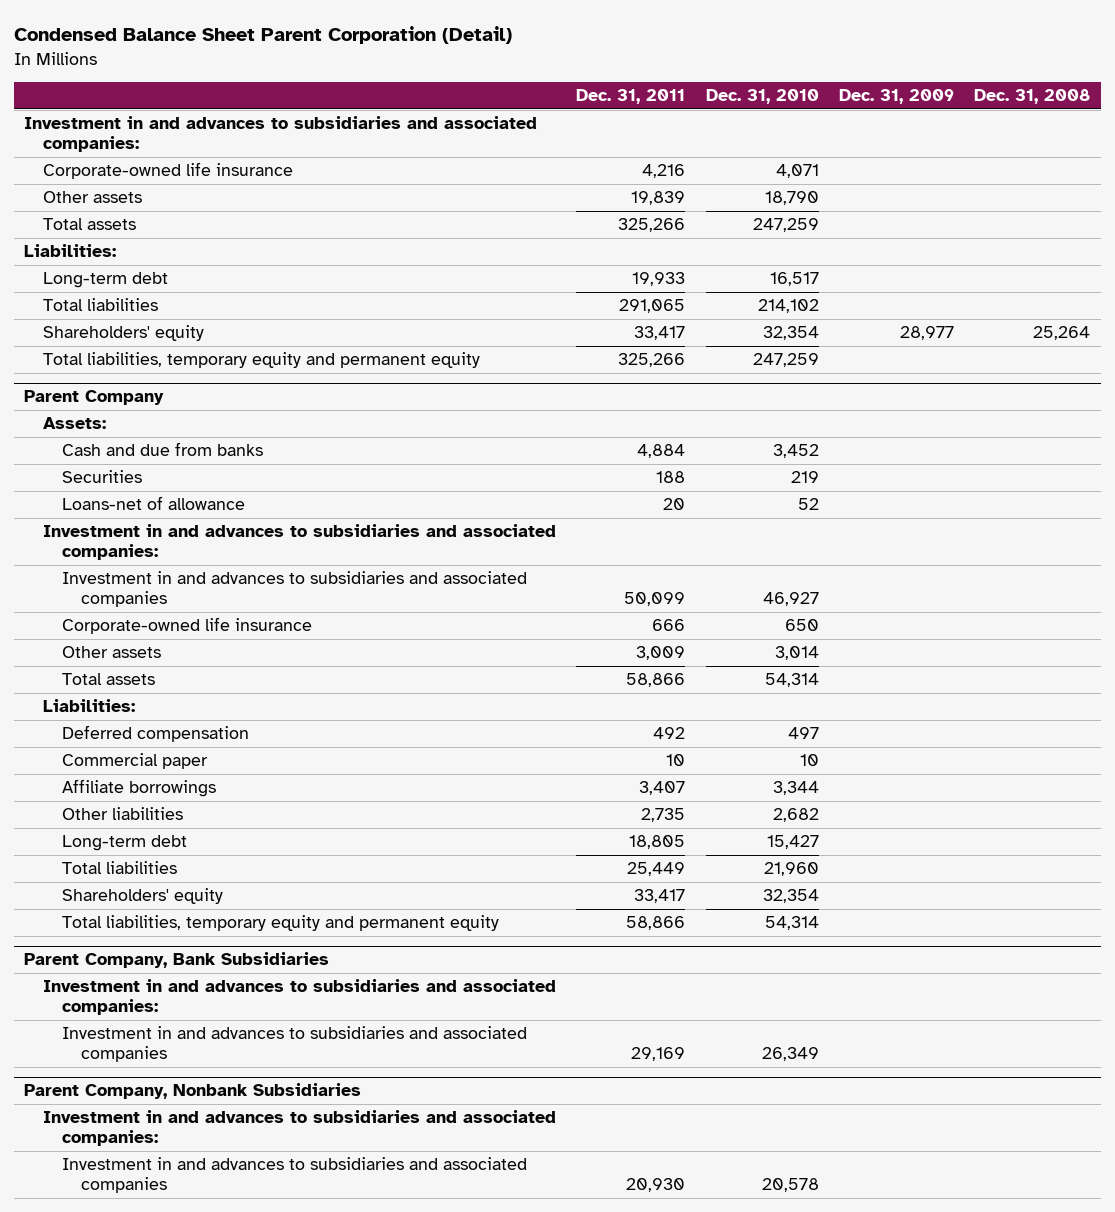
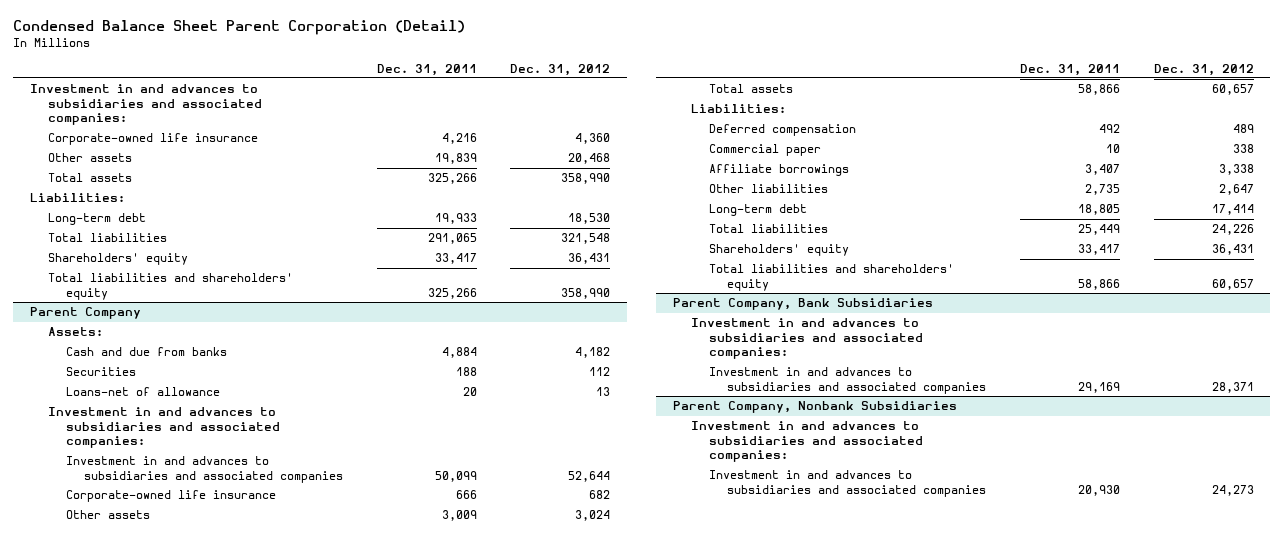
- | Dec. 31, 2011 | Dec. 31, 2010 | Dec. 31, 2009 | Dec. 31, 2008
+ | Dec. 31, 2011 | Dec. 31, 2012
- Total liabilities, temporary equity and permanent equity | 325,266 | 247,259 | |
+ Total liabilities and shareholders' equity | 325,266 | 358,990
@ Parent Company
- Total liabilities, temporary equity and permanent equity | 58,866 | 54,314 | |
+ Total liabilities and shareholders' equity | 58,866 | 60,657

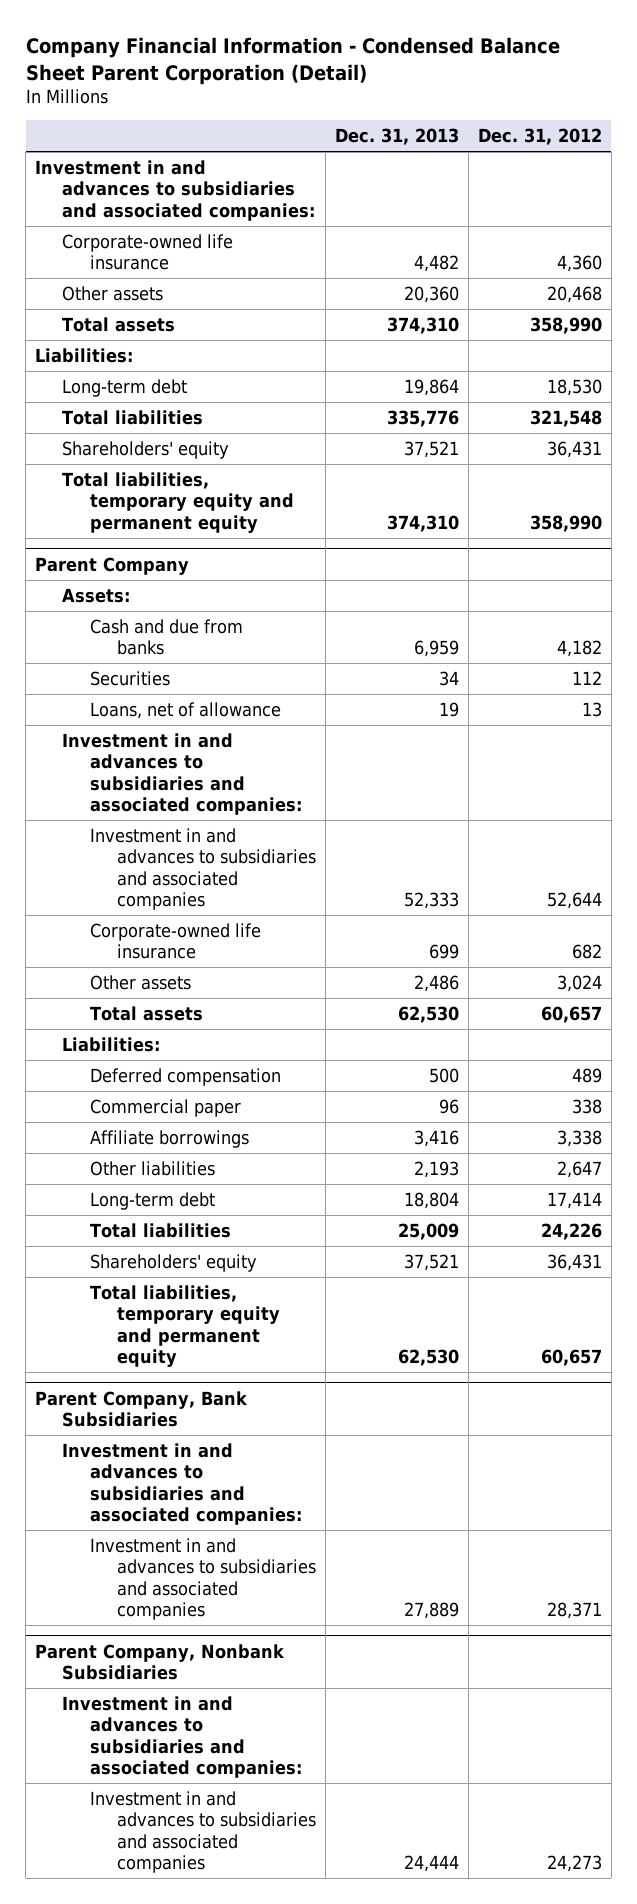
- Condensed Balance Sheet Parent Corporation (Detail)
+ Company Financial Information - Condensed Balance Sheet Parent Corporation (Detail)
- | Dec. 31, 2011 | Dec. 31, 2012
+ | Dec. 31, 2013 | Dec. 31, 2012
- Total liabilities and shareholders' equity | 325,266 | 358,990
+ Total liabilities, temporary equity and permanent equity | 374,310 | 358,990
@ Parent Company
- Loans-net of allowance | 20 | 13
+ Loans, net of allowance | 19 | 13
- Total liabilities and shareholders' equity | 58,866 | 60,657
+ Total liabilities, temporary equity and permanent equity | 62,530 | 60,657

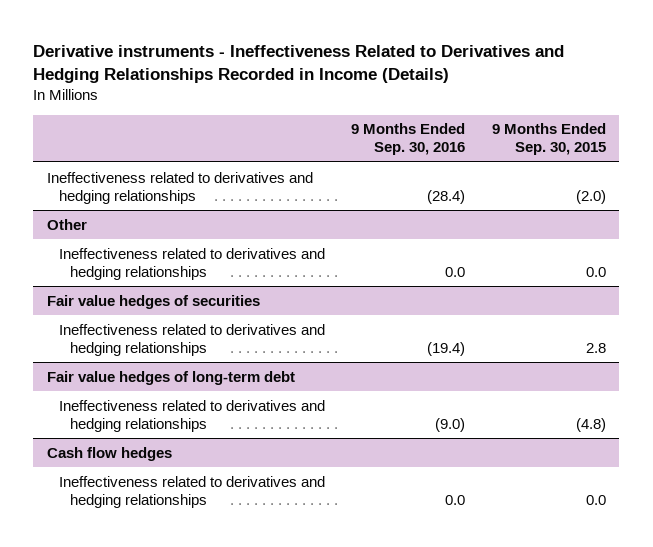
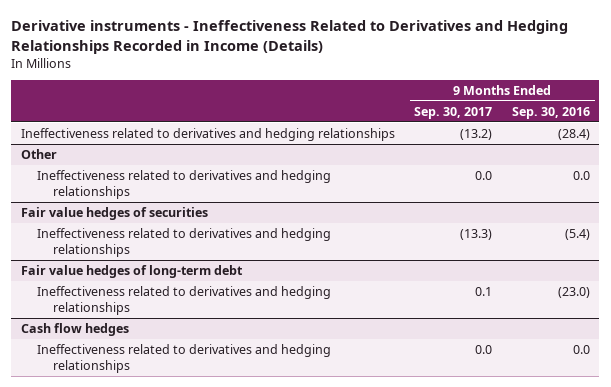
- | 9 Months Ended Sep. 30, 2016 | 9 Months Ended Sep. 30, 2015
+ | 9 Months Ended Sep. 30, 2017 | 9 Months Ended Sep. 30, 2016
@ Fair value hedges of securities
- Ineffectiveness related to derivatives and hedging relationships | (19.4) | 2.8
+ Ineffectiveness related to derivatives and hedging relationships | (13.3) | (5.4)
@ Fair value hedges of long-term debt
- Ineffectiveness related to derivatives and hedging relationships | (9.0) | (4.8)
+ Ineffectiveness related to derivatives and hedging relationships | 0.1 | (23.0)

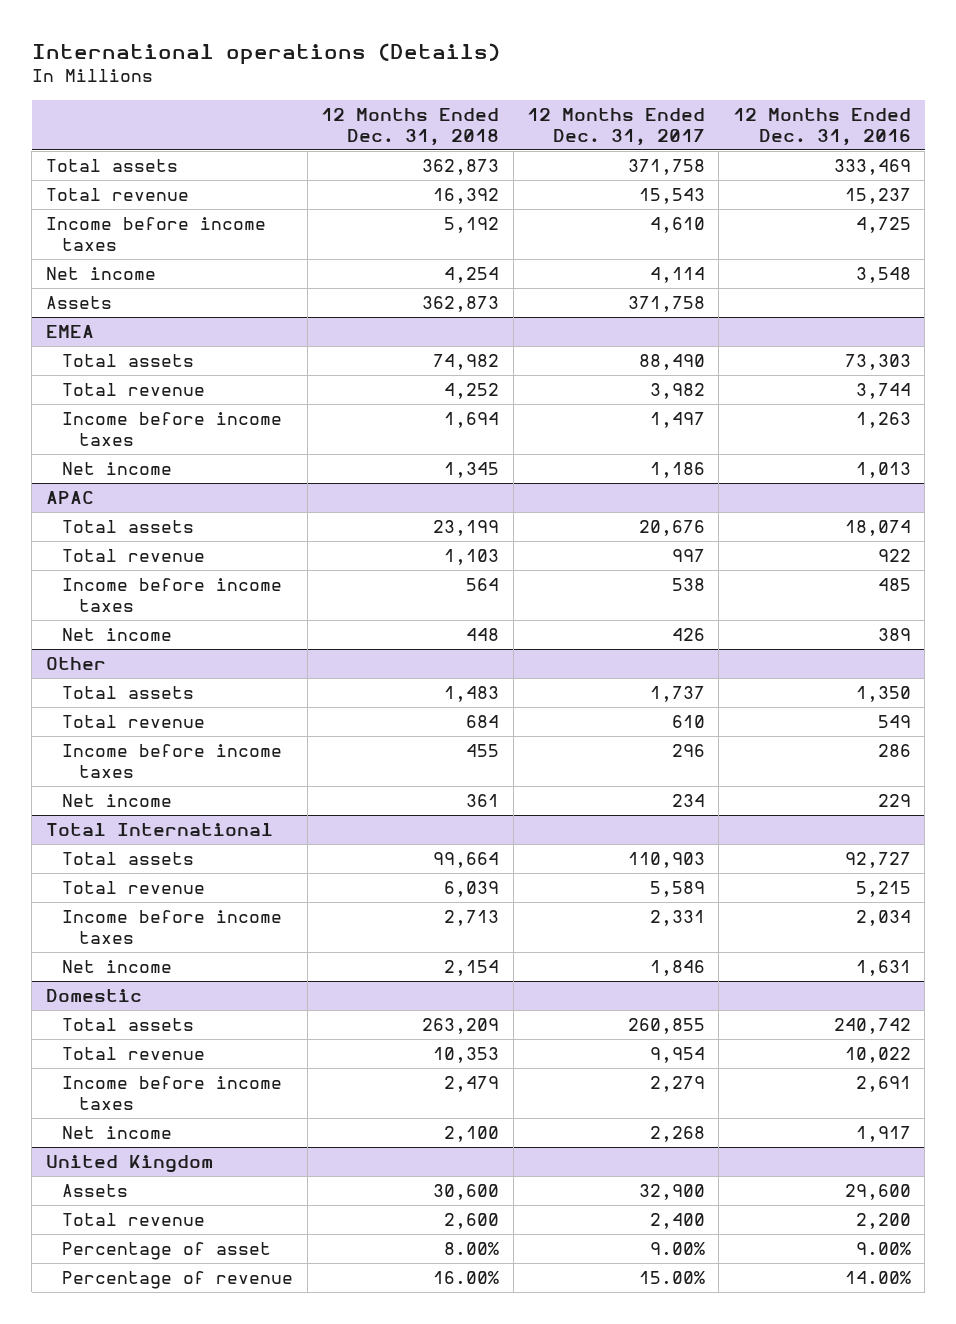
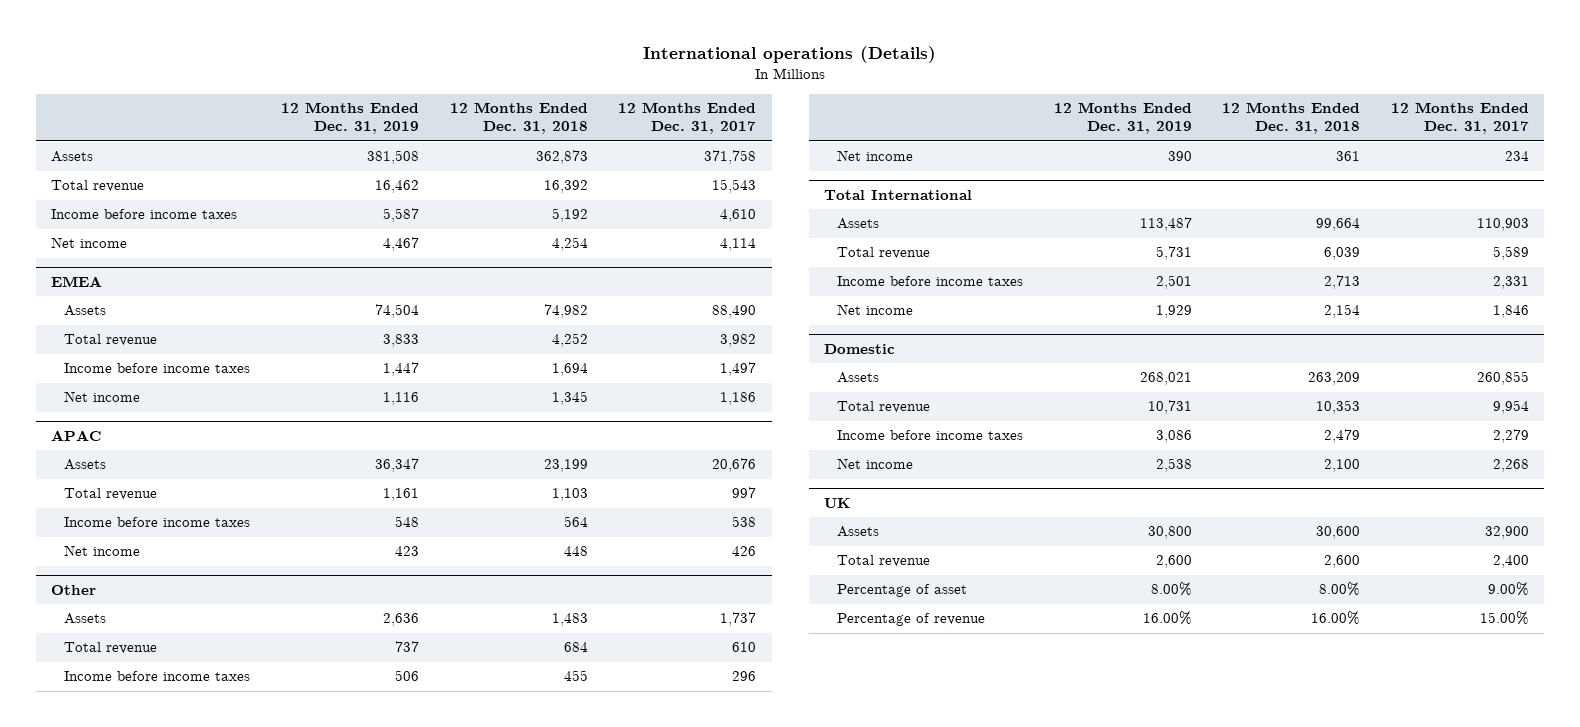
- | 12 Months Ended Dec. 31, 2018 | 12 Months Ended Dec. 31, 2017 | 12 Months Ended Dec. 31, 2016
+ | 12 Months Ended Dec. 31, 2019 | 12 Months Ended Dec. 31, 2018 | 12 Months Ended Dec. 31, 2017
- Total assets | 362,873 | 371,758 | 333,469
moved up: Assets | 381,508 | 362,873 | 371,758
@ EMEA
- Total assets | 74,982 | 88,490 | 73,303
+ Assets | 74,504 | 74,982 | 88,490
@ APAC
- Total assets | 23,199 | 20,676 | 18,074
+ Assets | 36,347 | 23,199 | 20,676
@ Other
- Total assets | 1,483 | 1,737 | 1,350
+ Assets | 2,636 | 1,483 | 1,737
@ Total International
- Total assets | 99,664 | 110,903 | 92,727
+ Assets | 113,487 | 99,664 | 110,903
@ Domestic
- Total assets | 263,209 | 260,855 | 240,742
+ Assets | 268,021 | 263,209 | 260,855
- United Kingdom
+ UK

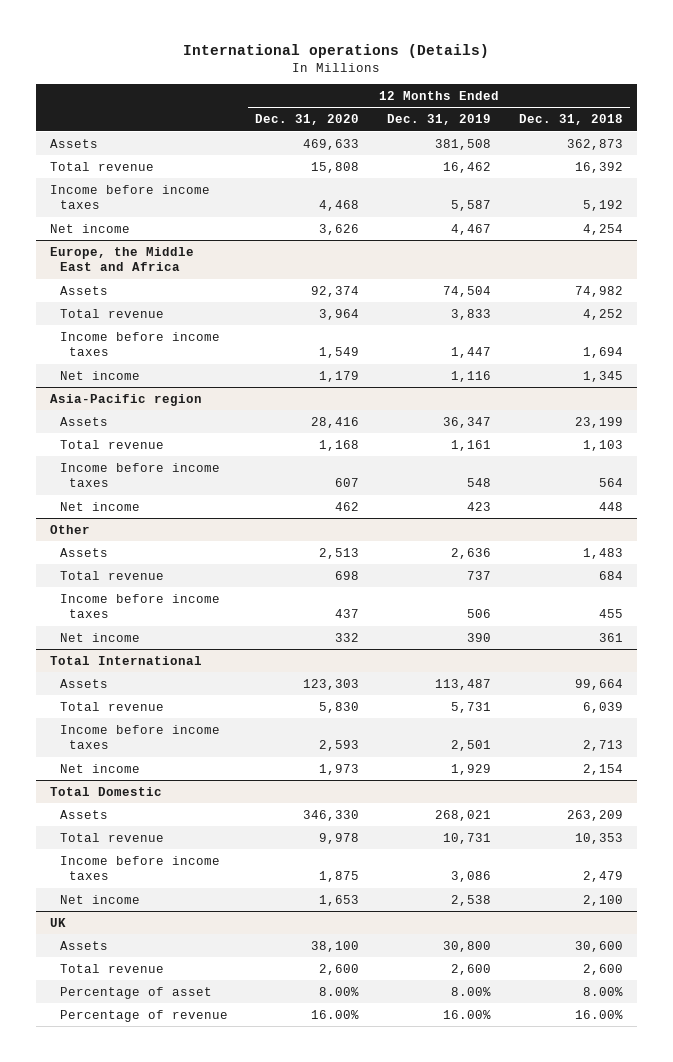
- | 12 Months Ended Dec. 31, 2019 | 12 Months Ended Dec. 31, 2018 | 12 Months Ended Dec. 31, 2017
+ | 12 Months Ended Dec. 31, 2020 | 12 Months Ended Dec. 31, 2019 | 12 Months Ended Dec. 31, 2018
- EMEA
+ Europe, the Middle East and Africa
- APAC
+ Asia-Pacific region
- Domestic
+ Total Domestic

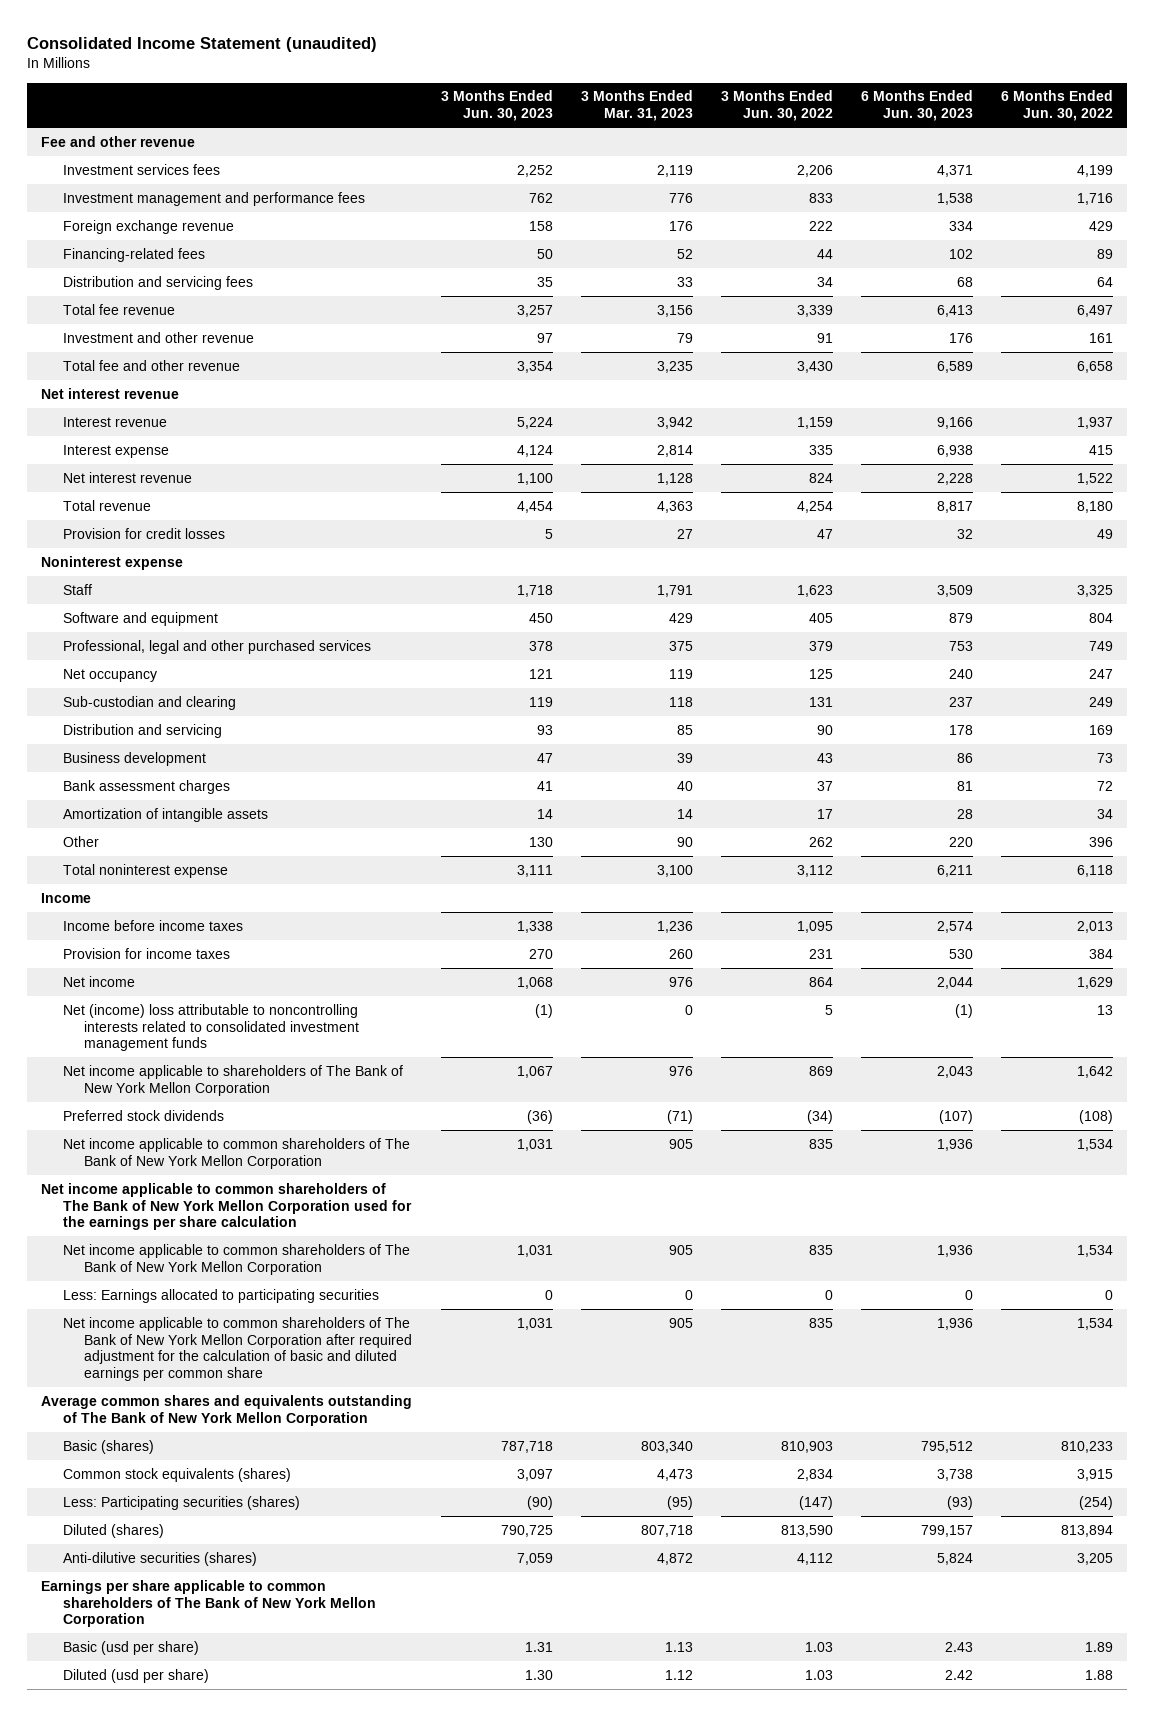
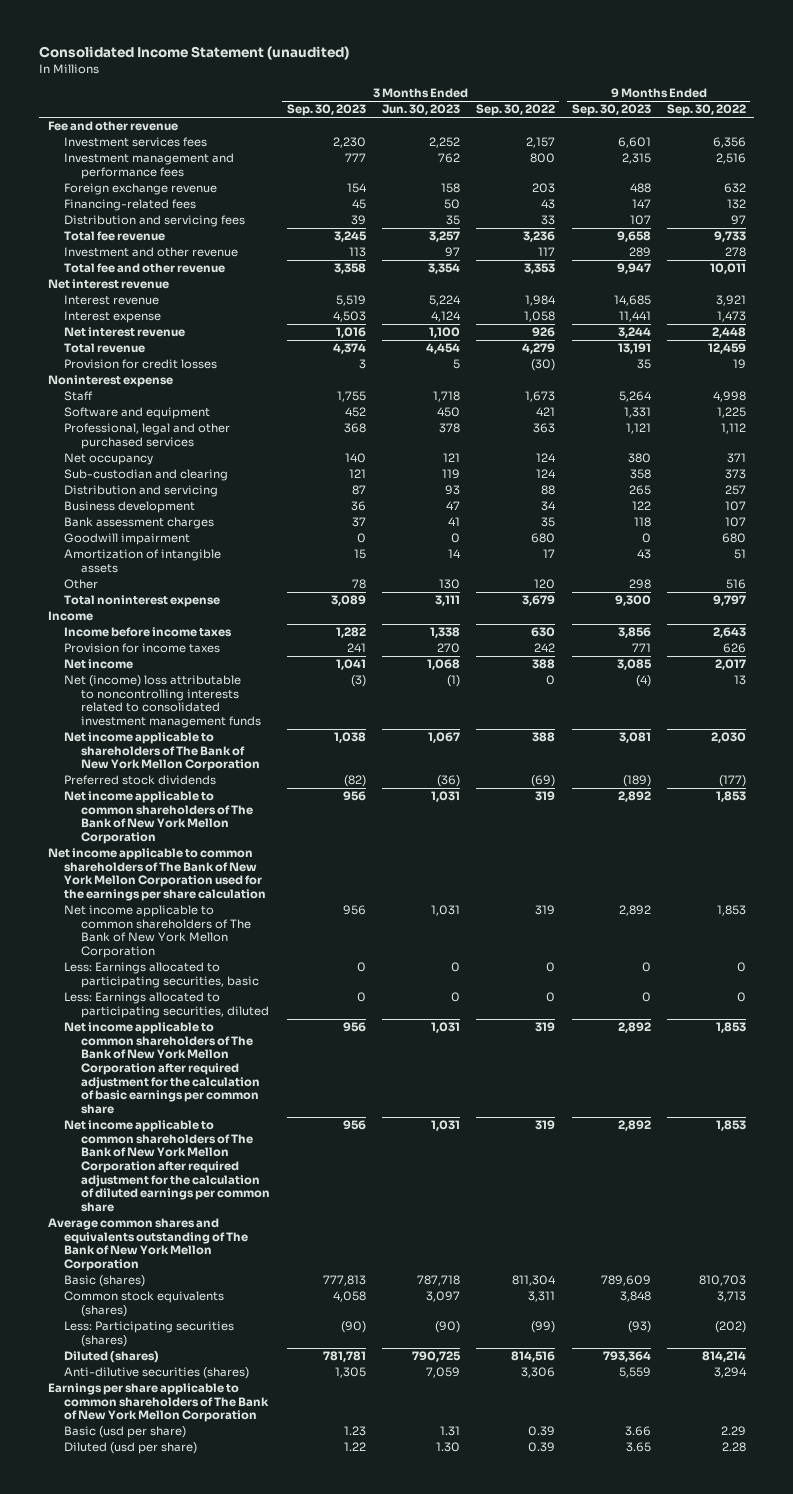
- | 3 Months Ended Jun. 30, 2023 | 3 Months Ended Mar. 31, 2023 | 3 Months Ended Jun. 30, 2022 | 6 Months Ended Jun. 30, 2023 | 6 Months Ended Jun. 30, 2022
+ | 3 Months Ended Sep. 30, 2023 | 3 Months Ended Jun. 30, 2023 | 3 Months Ended Sep. 30, 2022 | 9 Months Ended Sep. 30, 2023 | 9 Months Ended Sep. 30, 2022
+ Goodwill impairment | 0 | 0 | 680 | 0 | 680
- Less: Earnings allocated to participating securities | 0 | 0 | 0 | 0 | 0
- Net income applicable to common shareholders of The Bank of New York Mellon Corporation after required adjustment for the calculation of basic and diluted earnings per common share | 1,031 | 905 | 835 | 1,936 | 1,534
+ Less: Earnings allocated to participating securities, basic | 0 | 0 | 0 | 0 | 0
+ Less: Earnings allocated to participating securities, diluted | 0 | 0 | 0 | 0 | 0
+ Net income applicable to common shareholders of The Bank of New York Mellon Corporation after required adjustment for the calculation of basic earnings per common share | 956 | 1,031 | 319 | 2,892 | 1,853
+ Net income applicable to common shareholders of The Bank of New York Mellon Corporation after required adjustment for the calculation of diluted earnings per common share | 956 | 1,031 | 319 | 2,892 | 1,853

